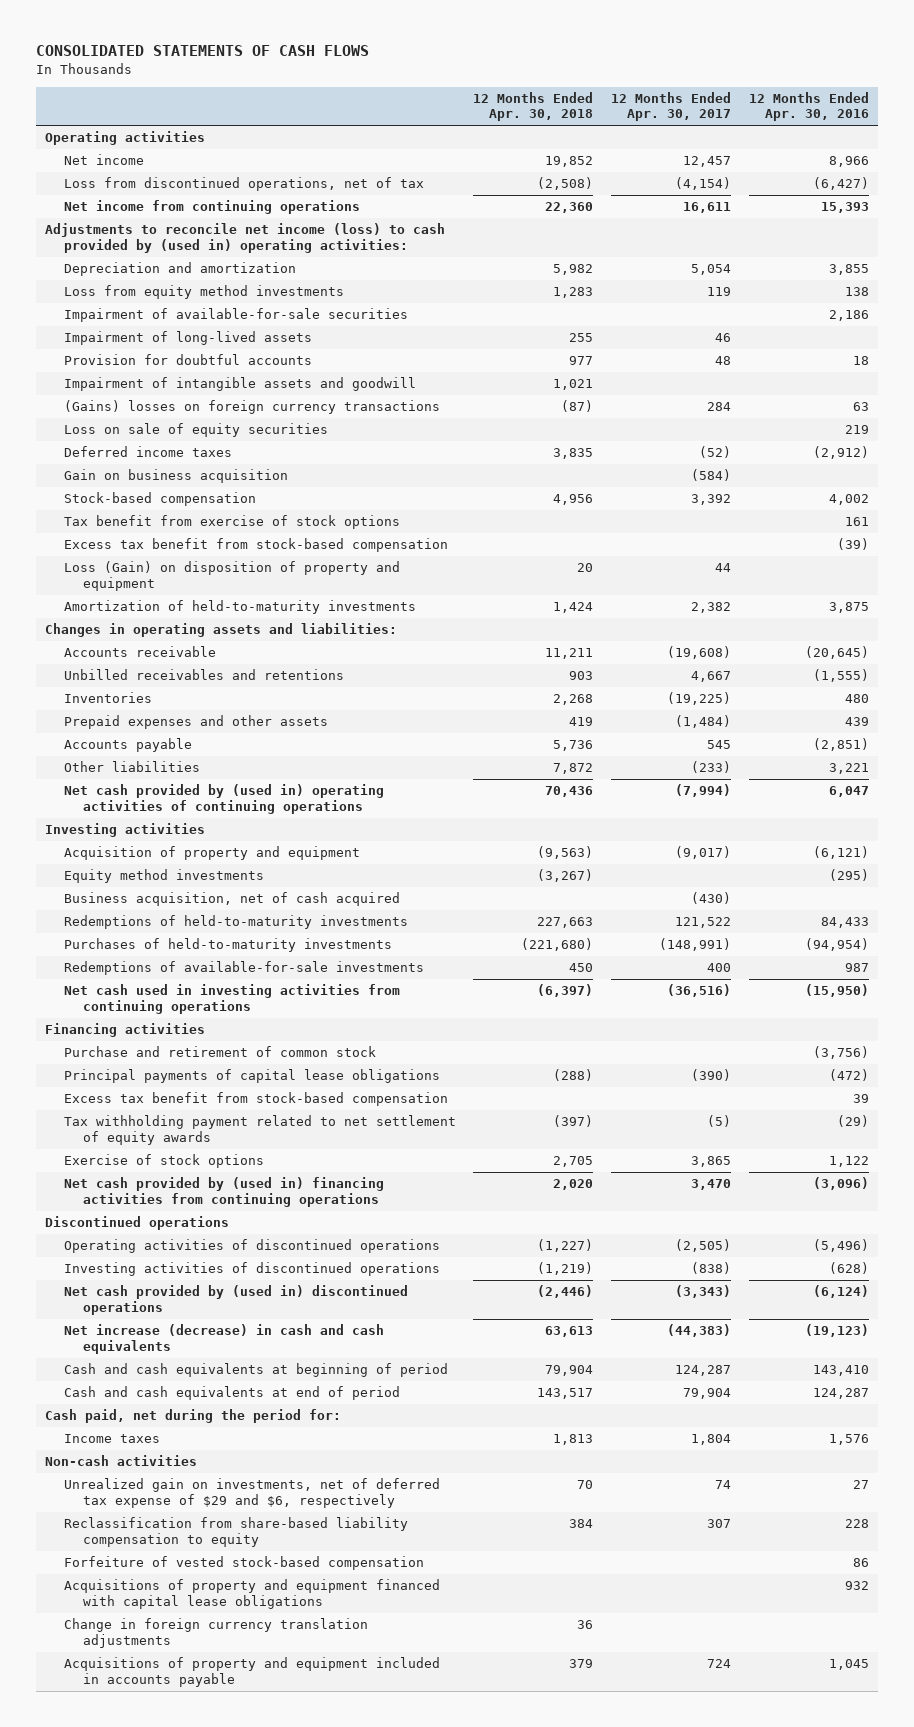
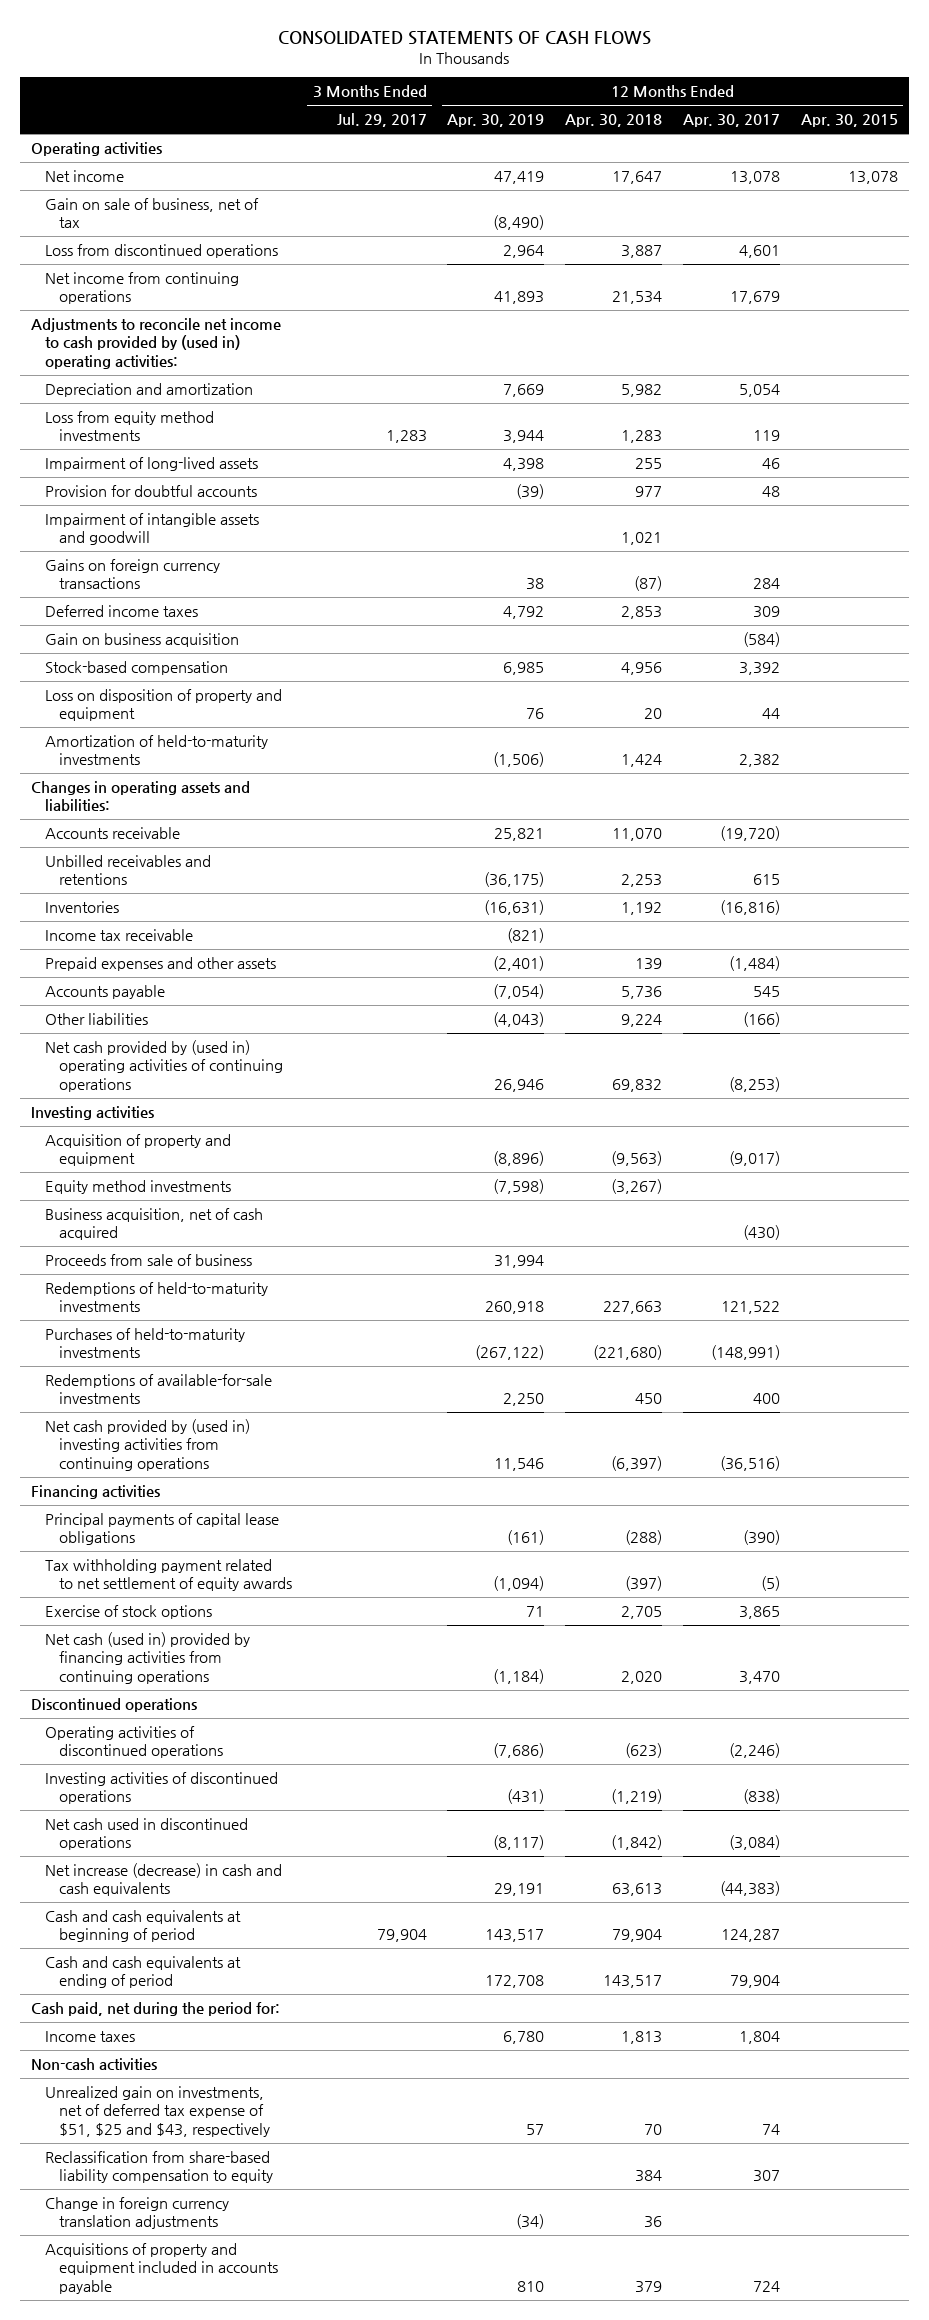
- | 12 Months Ended Apr. 30, 2018 | 12 Months Ended Apr. 30, 2017 | 12 Months Ended Apr. 30, 2016
+ | 3 Months Ended Jul. 29, 2017 | 12 Months Ended Apr. 30, 2019 | 12 Months Ended Apr. 30, 2018 | 12 Months Ended Apr. 30, 2017 | 12 Months Ended Apr. 30, 2015
- Net income | 19,852 | 12,457 | 8,966
- Loss from discontinued operations, net of tax | (2,508) | (4,154) | (6,427)
- Net income from continuing operations | 22,360 | 16,611 | 15,393
- Adjustments to reconcile net income (loss) to cash provided by (used in) operating activities:
+ Net income | | 47,419 | 17,647 | 13,078 | 13,078
+ Gain on sale of business, net of tax | | (8,490) | | |
+ Loss from discontinued operations | | 2,964 | 3,887 | 4,601 |
+ Net income from continuing operations | | 41,893 | 21,534 | 17,679 |
+ Adjustments to reconcile net income to cash provided by (used in) operating activities:
- Impairment of available-for-sale securities | | | 2,186
- (Gains) losses on foreign currency transactions | (87) | 284 | 63
- Loss on sale of equity securities | | | 219
- Deferred income taxes | 3,835 | (52) | (2,912)
+ Gains on foreign currency transactions | | 38 | (87) | 284 |
+ Deferred income taxes | | 4,792 | 2,853 | 309 |
- Tax benefit from exercise of stock options | | | 161
- Excess tax benefit from stock-based compensation | | | (39)
- Loss (Gain) on disposition of property and equipment | 20 | 44 |
+ Loss on disposition of property and equipment | | 76 | 20 | 44 |
- Accounts receivable | 11,211 | (19,608) | (20,645)
- Unbilled receivables and retentions | 903 | 4,667 | (1,555)
- Inventories | 2,268 | (19,225) | 480
- Prepaid expenses and other assets | 419 | (1,484) | 439
+ Accounts receivable | | 25,821 | 11,070 | (19,720) |
+ Unbilled receivables and retentions | | (36,175) | 2,253 | 615 |
+ Inventories | | (16,631) | 1,192 | (16,816) |
+ Income tax receivable | | (821) | | |
+ Prepaid expenses and other assets | | (2,401) | 139 | (1,484) |
- Other liabilities | 7,872 | (233) | 3,221
- Net cash provided by (used in) operating activities of continuing operations | 70,436 | (7,994) | 6,047
+ Other liabilities | | (4,043) | 9,224 | (166) |
+ Net cash provided by (used in) operating activities of continuing operations | | 26,946 | 69,832 | (8,253) |
+ Proceeds from sale of business | | 31,994 | | |
- Net cash used in investing activities from continuing operations | (6,397) | (36,516) | (15,950)
+ Net cash provided by (used in) investing activities from continuing operations | | 11,546 | (6,397) | (36,516) |
- Purchase and retirement of common stock | | | (3,756)
- Excess tax benefit from stock-based compensation | | | 39
- Net cash provided by (used in) financing activities from continuing operations | 2,020 | 3,470 | (3,096)
+ Net cash (used in) provided by financing activities from continuing operations | | (1,184) | 2,020 | 3,470 |
- Operating activities of discontinued operations | (1,227) | (2,505) | (5,496)
+ Operating activities of discontinued operations | | (7,686) | (623) | (2,246) |
- Net cash provided by (used in) discontinued operations | (2,446) | (3,343) | (6,124)
+ Net cash used in discontinued operations | | (8,117) | (1,842) | (3,084) |
- Cash and cash equivalents at end of period | 143,517 | 79,904 | 124,287
+ Cash and cash equivalents at ending of period | | 172,708 | 143,517 | 79,904 |
- Unrealized gain on investments, net of deferred tax expense of $29 and $6, respectively | 70 | 74 | 27
+ Unrealized gain on investments, net of deferred tax expense of $51, $25 and $43, respectively | | 57 | 70 | 74 |
- Forfeiture of vested stock-based compensation | | | 86
- Acquisitions of property and equipment financed with capital lease obligations | | | 932

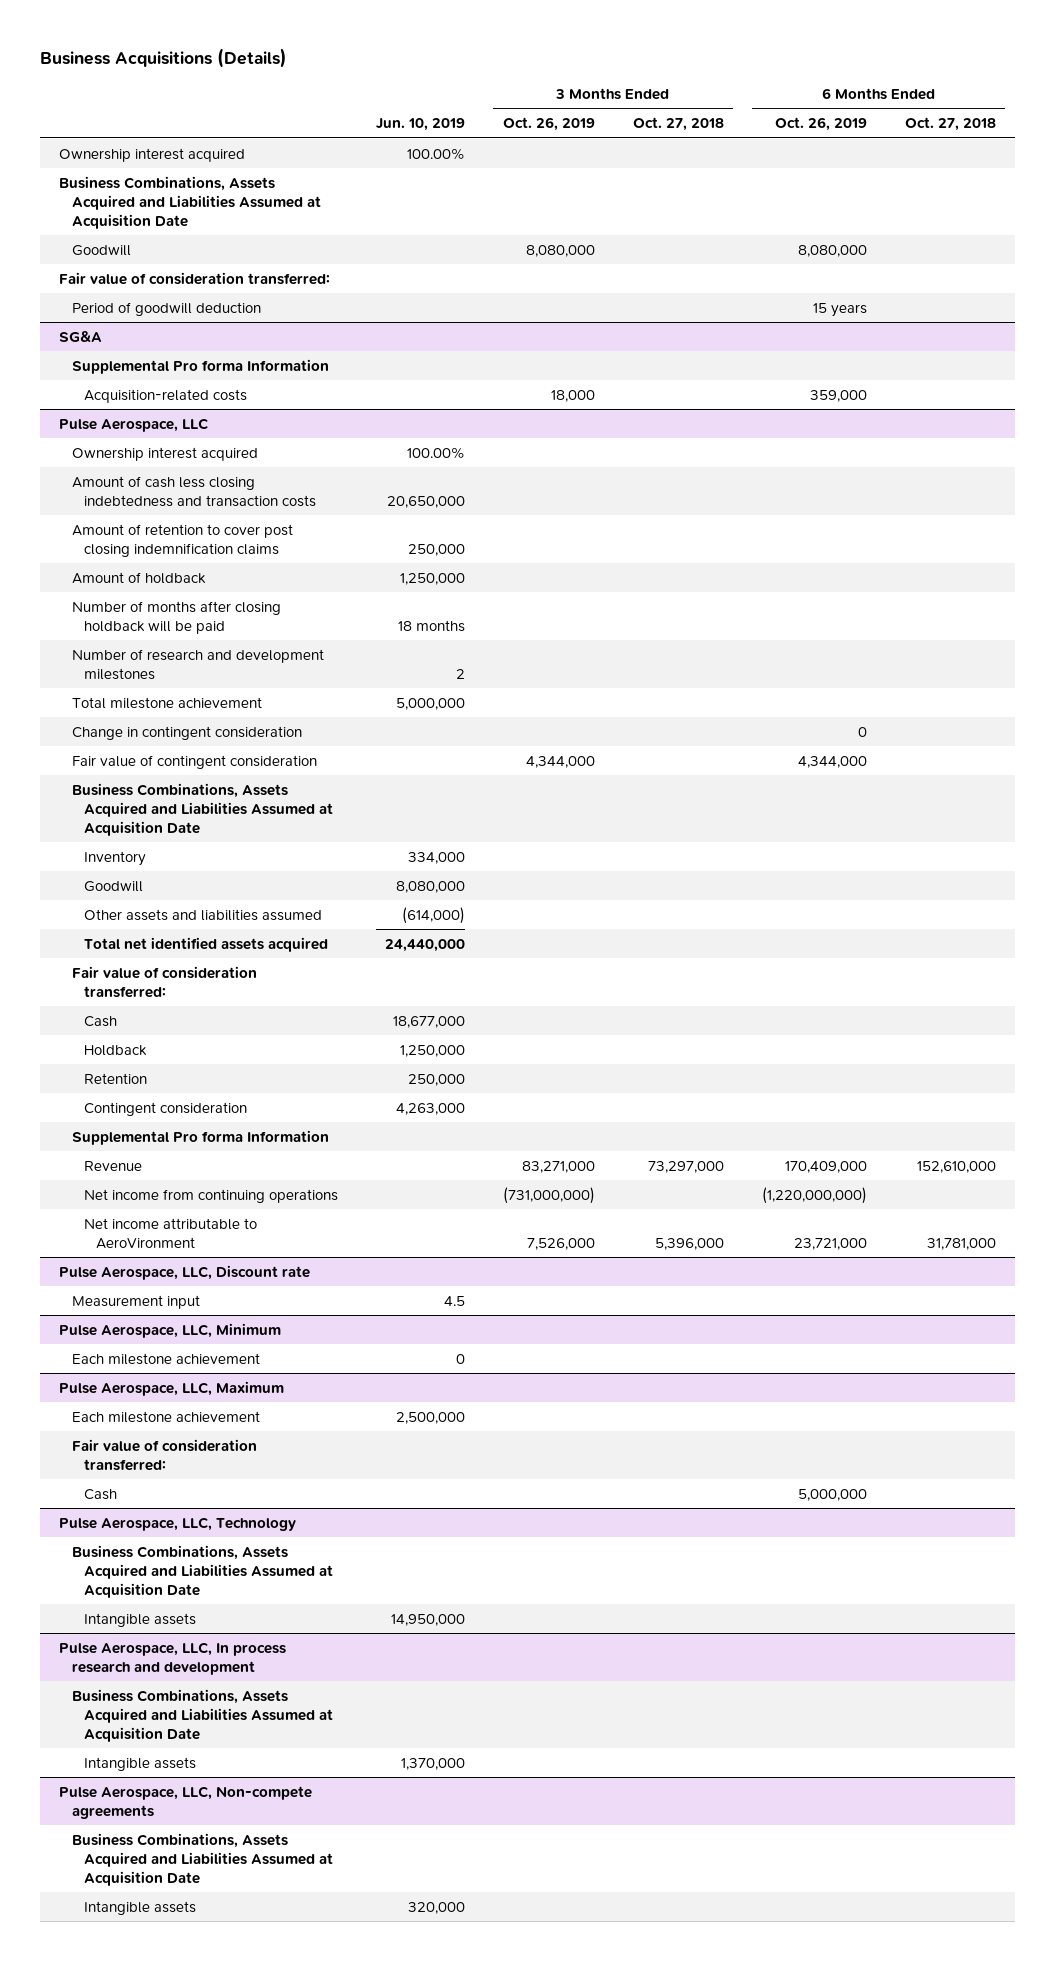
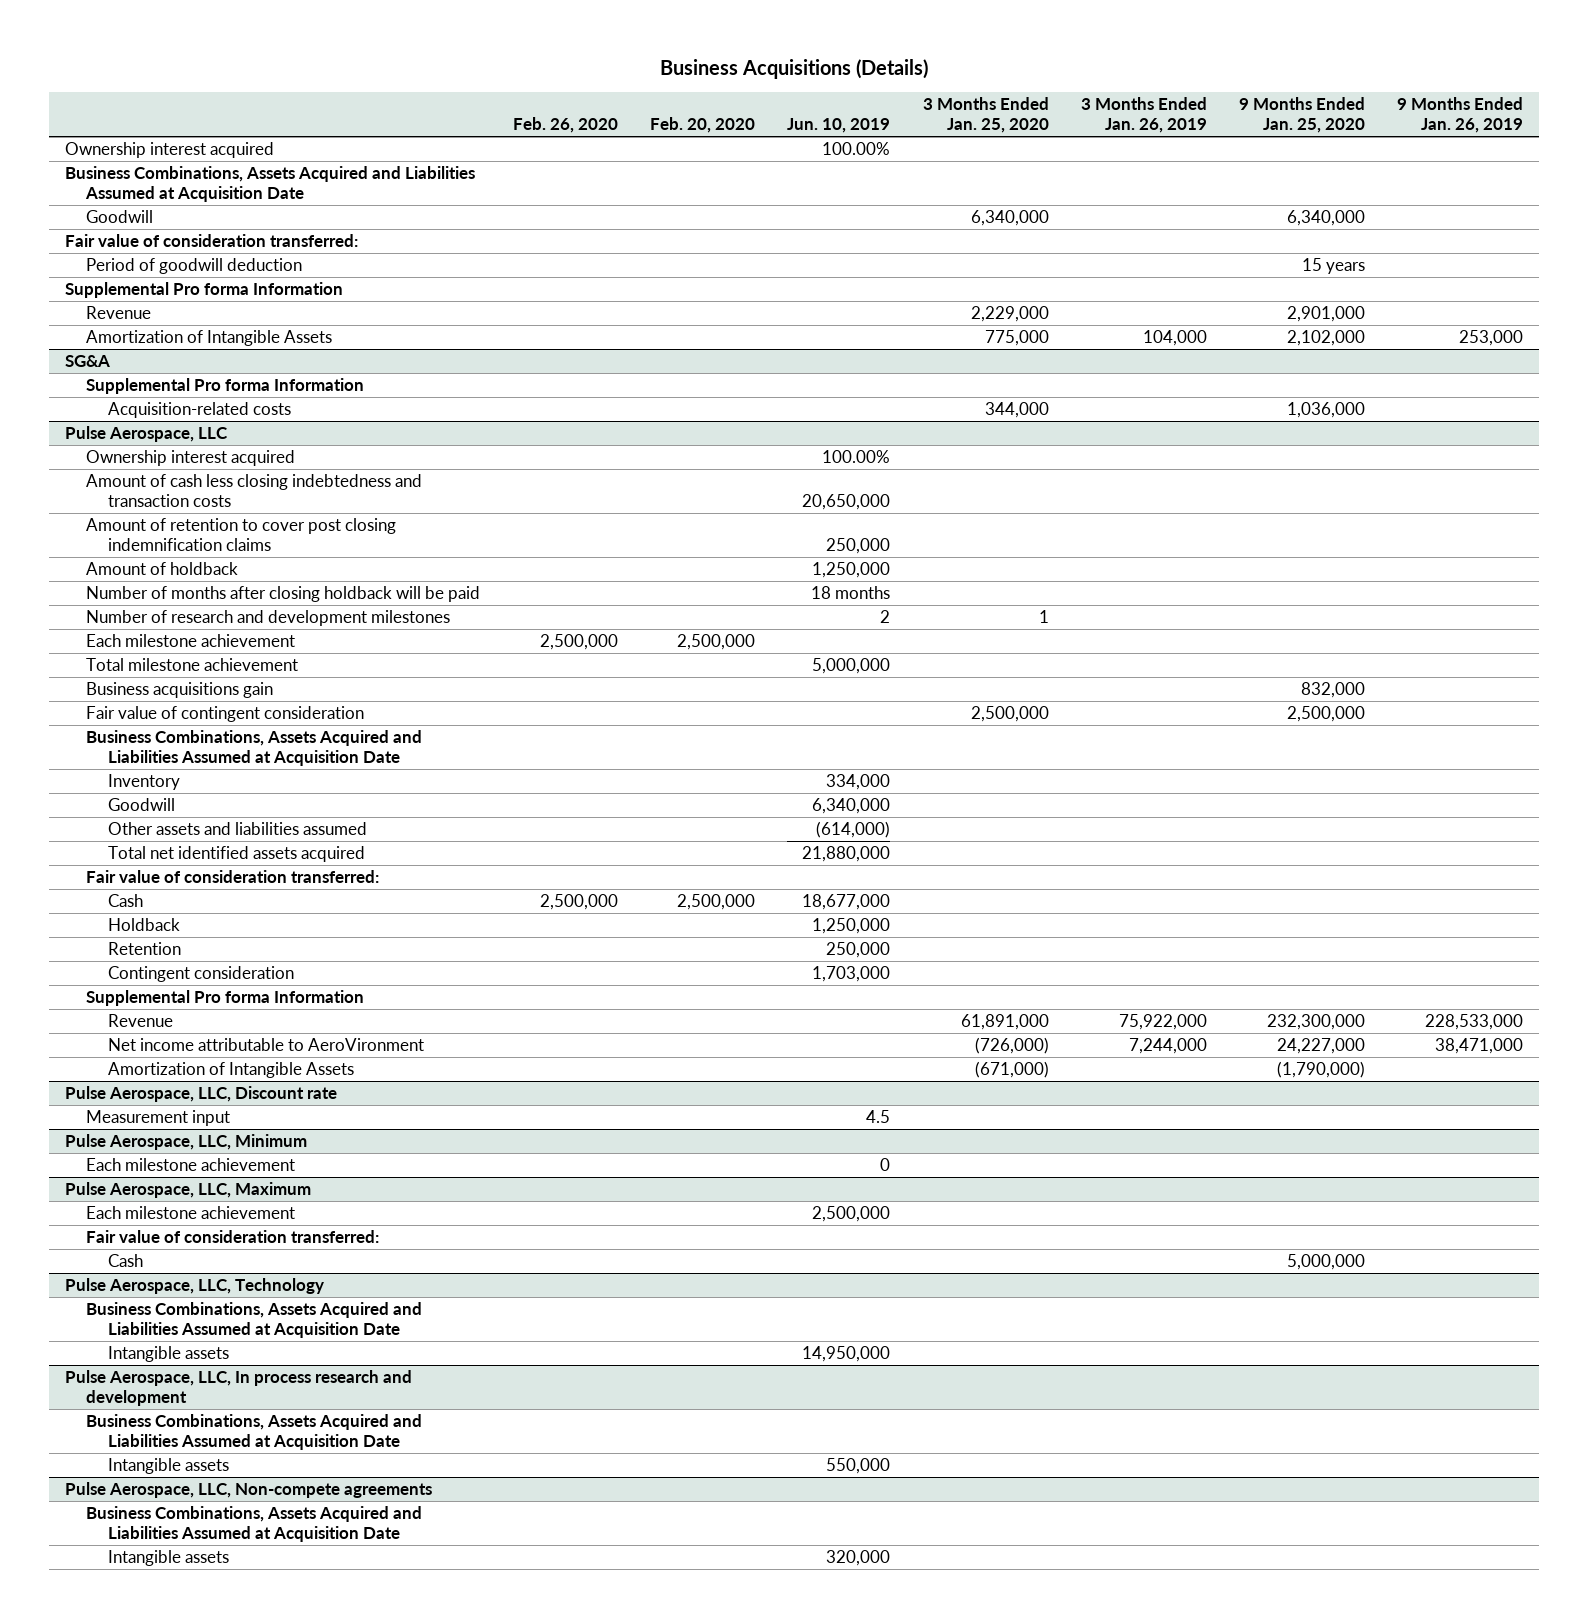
- | Jun. 10, 2019 | 3 Months Ended Oct. 26, 2019 | 3 Months Ended Oct. 27, 2018 | 6 Months Ended Oct. 26, 2019 | 6 Months Ended Oct. 27, 2018
+ | Feb. 26, 2020 | Feb. 20, 2020 | Jun. 10, 2019 | 3 Months Ended Jan. 25, 2020 | 3 Months Ended Jan. 26, 2019 | 9 Months Ended Jan. 25, 2020 | 9 Months Ended Jan. 26, 2019
+ Supplemental Pro forma Information
+ Revenue | | | | 2,229,000 | | 2,901,000 |
+ Amortization of Intangible Assets | | | | 775,000 | 104,000 | 2,102,000 | 253,000
@ Pulse Aerospace, LLC
+ Each milestone achievement | 2,500,000 | 2,500,000 | | | | |
- Change in contingent consideration | | | | 0 |
+ Business acquisitions gain | | | | | | 832,000 |
- Goodwill | 8,080,000 | | | |
+ Goodwill | | | 6,340,000 | | | |
- Total net identified assets acquired | 24,440,000 | | | |
+ Total net identified assets acquired | | | 21,880,000 | | | |
- Contingent consideration | 4,263,000 | | | |
+ Contingent consideration | | | 1,703,000 | | | |
- Net income from continuing operations | | (731,000,000) | | (1,220,000,000) |
+ Amortization of Intangible Assets | | | | (671,000) | | (1,790,000) |
@ Pulse Aerospace, LLC, In process research and development
- Intangible assets | 1,370,000 | | | |
+ Intangible assets | | | 550,000 | | | |

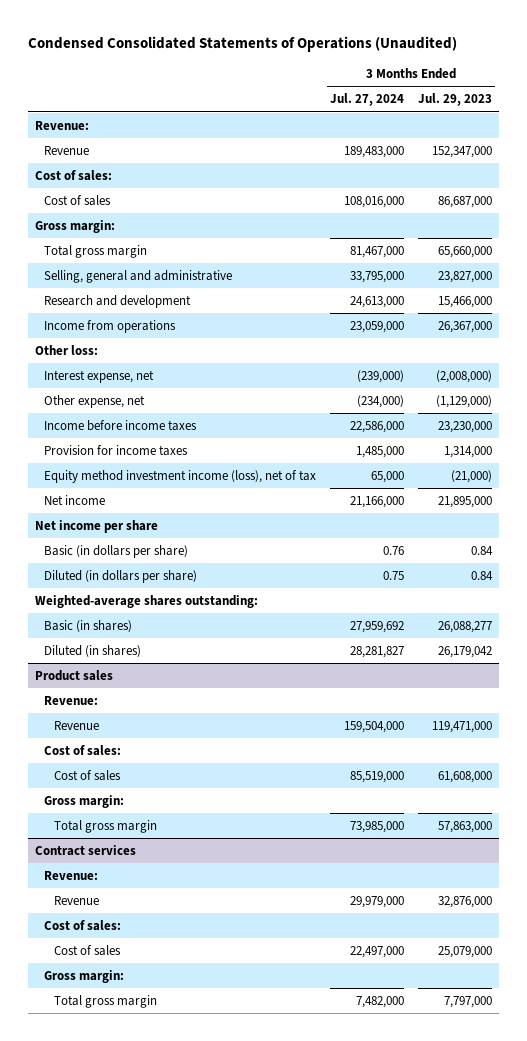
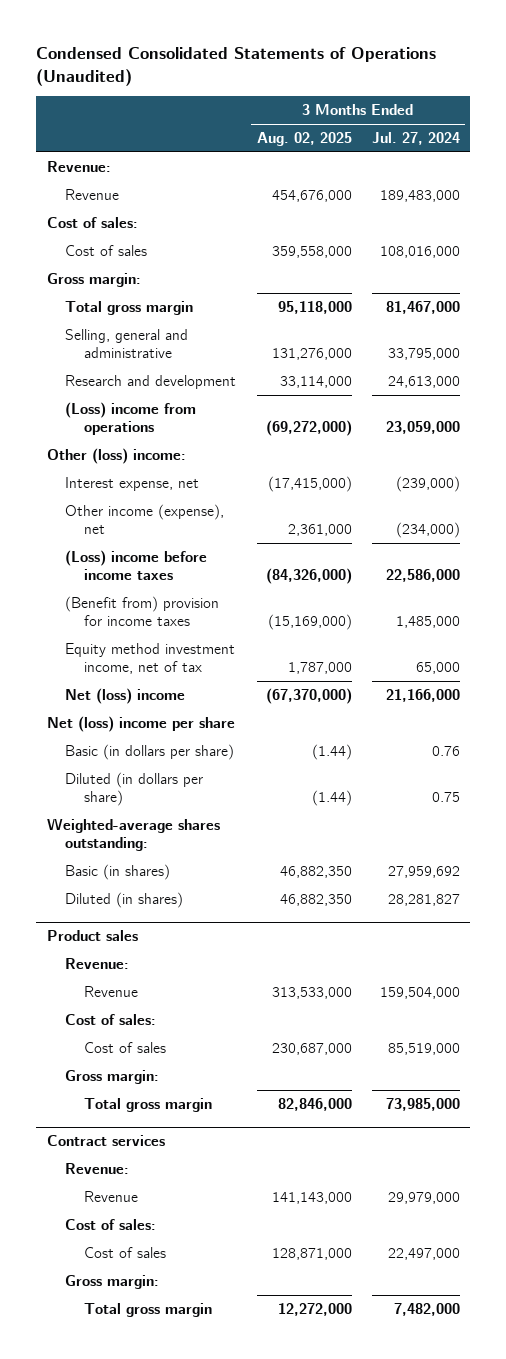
- | 3 Months Ended Jul. 27, 2024 | 3 Months Ended Jul. 29, 2023
+ | 3 Months Ended Aug. 02, 2025 | 3 Months Ended Jul. 27, 2024
- Income from operations | 23,059,000 | 26,367,000
- Other loss:
+ (Loss) income from operations | (69,272,000) | 23,059,000
+ Other (loss) income:
- Other expense, net | (234,000) | (1,129,000)
- Income before income taxes | 22,586,000 | 23,230,000
- Provision for income taxes | 1,485,000 | 1,314,000
- Equity method investment income (loss), net of tax | 65,000 | (21,000)
- Net income | 21,166,000 | 21,895,000
- Net income per share
+ Other income (expense), net | 2,361,000 | (234,000)
+ (Loss) income before income taxes | (84,326,000) | 22,586,000
+ (Benefit from) provision for income taxes | (15,169,000) | 1,485,000
+ Equity method investment income, net of tax | 1,787,000 | 65,000
+ Net (loss) income | (67,370,000) | 21,166,000
+ Net (loss) income per share

